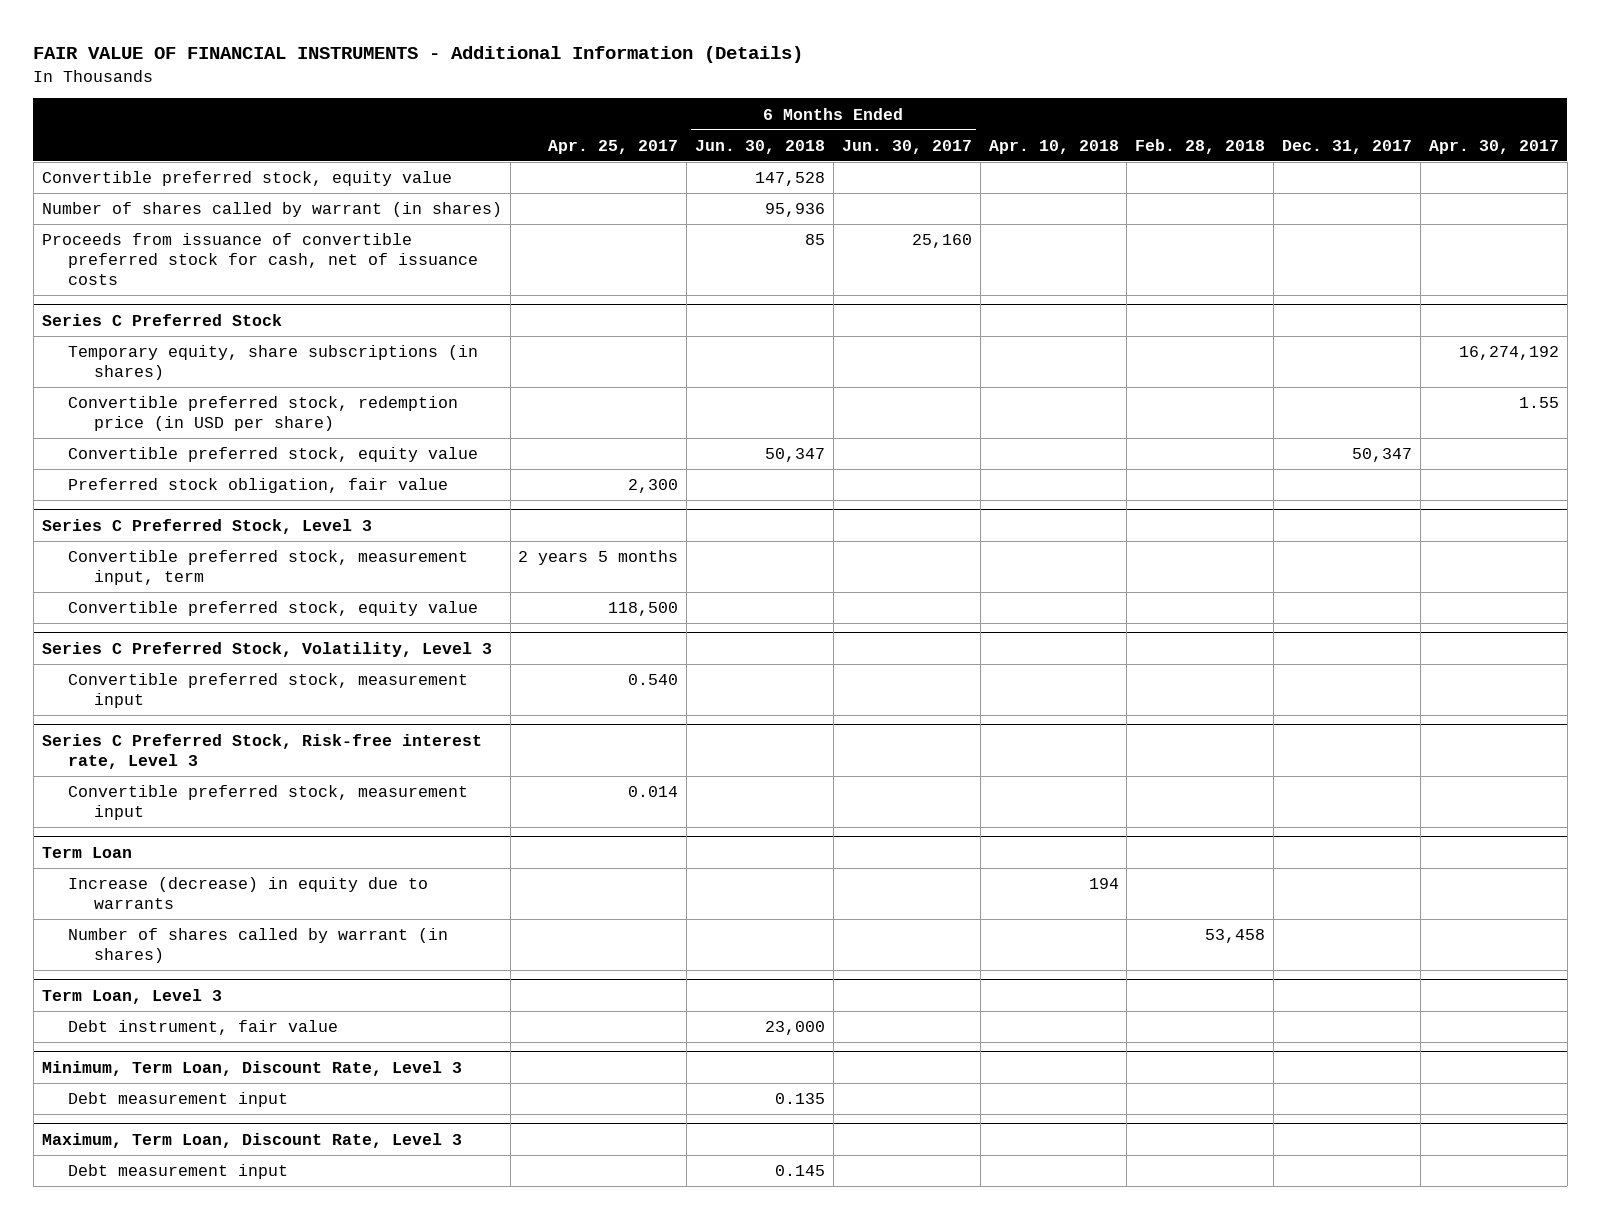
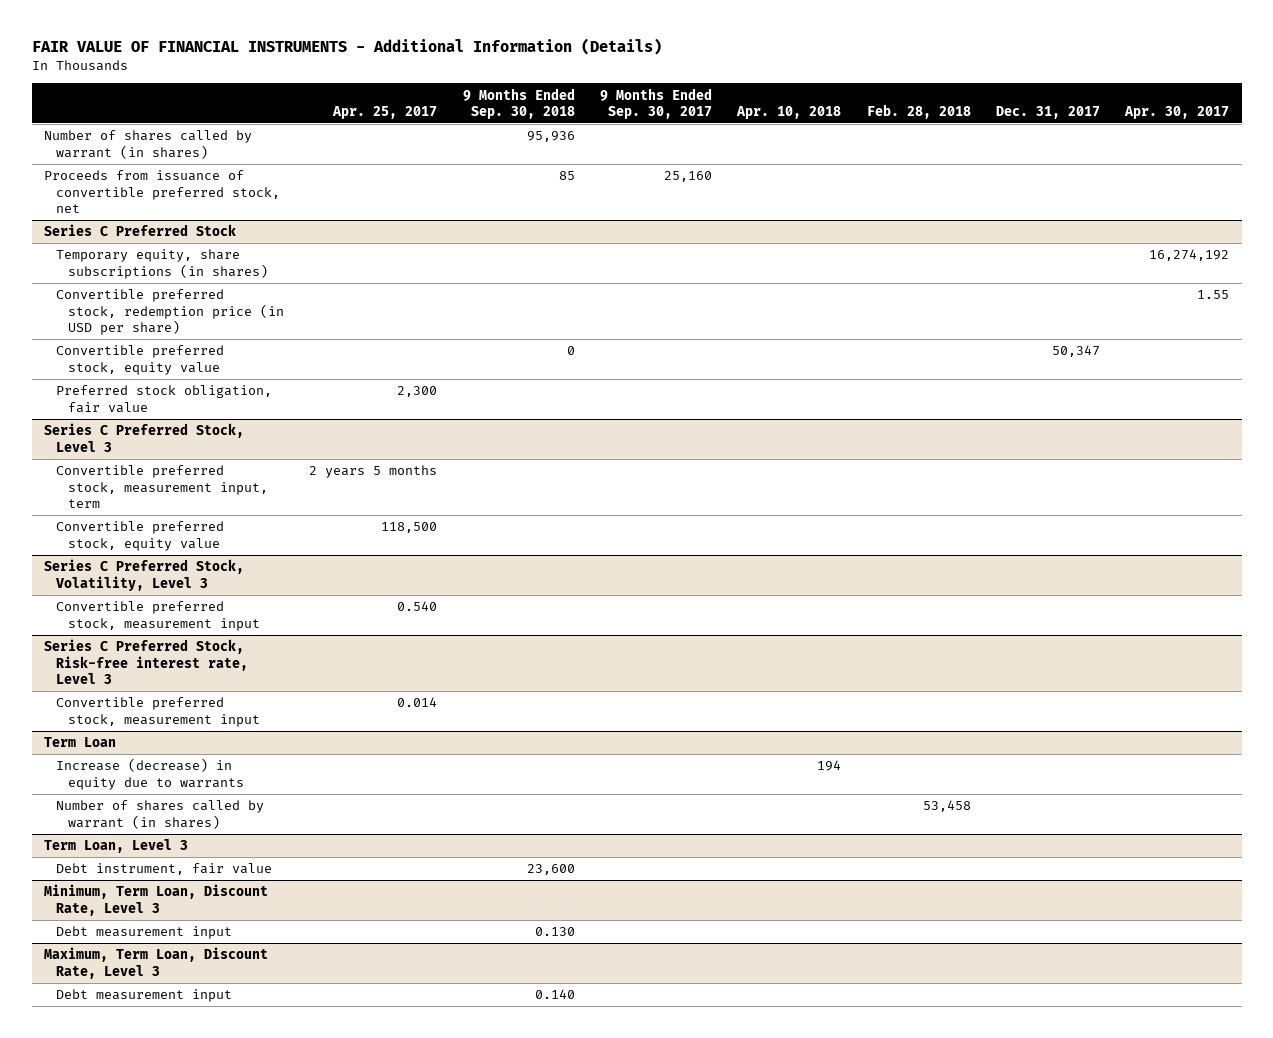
- | Apr. 25, 2017 | 6 Months Ended Jun. 30, 2018 | 6 Months Ended Jun. 30, 2017 | Apr. 10, 2018 | Feb. 28, 2018 | Dec. 31, 2017 | Apr. 30, 2017
+ | Apr. 25, 2017 | 9 Months Ended Sep. 30, 2018 | 9 Months Ended Sep. 30, 2017 | Apr. 10, 2018 | Feb. 28, 2018 | Dec. 31, 2017 | Apr. 30, 2017
- Convertible preferred stock, equity value | | 147,528 | | | | |
- Proceeds from issuance of convertible preferred stock for cash, net of issuance costs | | 85 | 25,160 | | | |
+ Proceeds from issuance of convertible preferred stock, net | | 85 | 25,160 | | | |

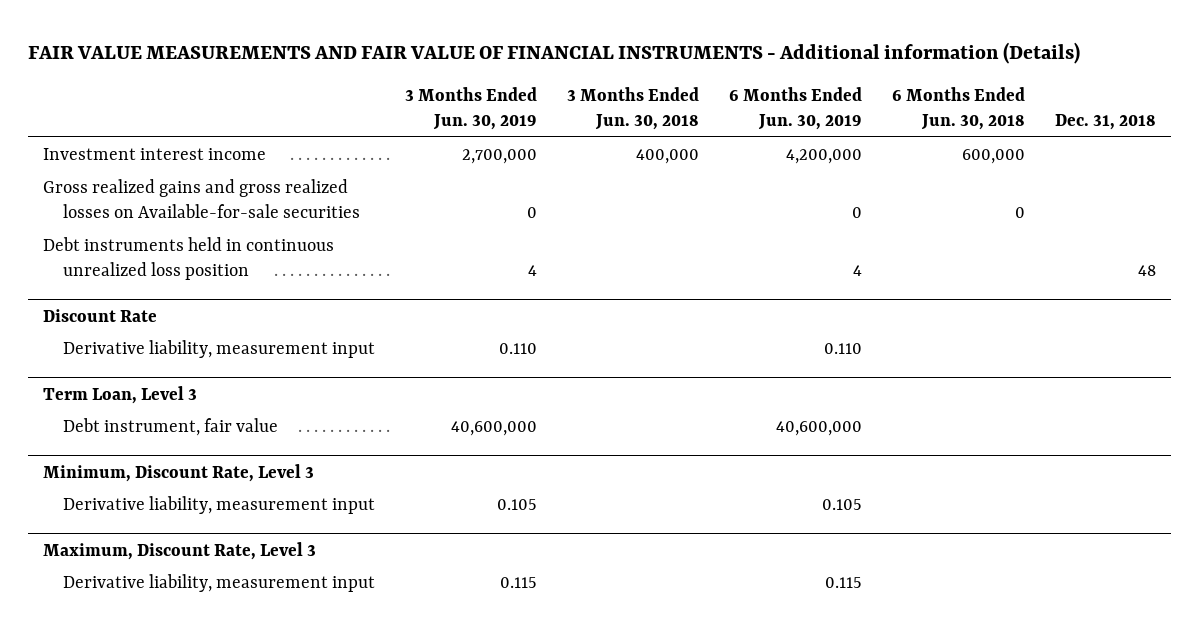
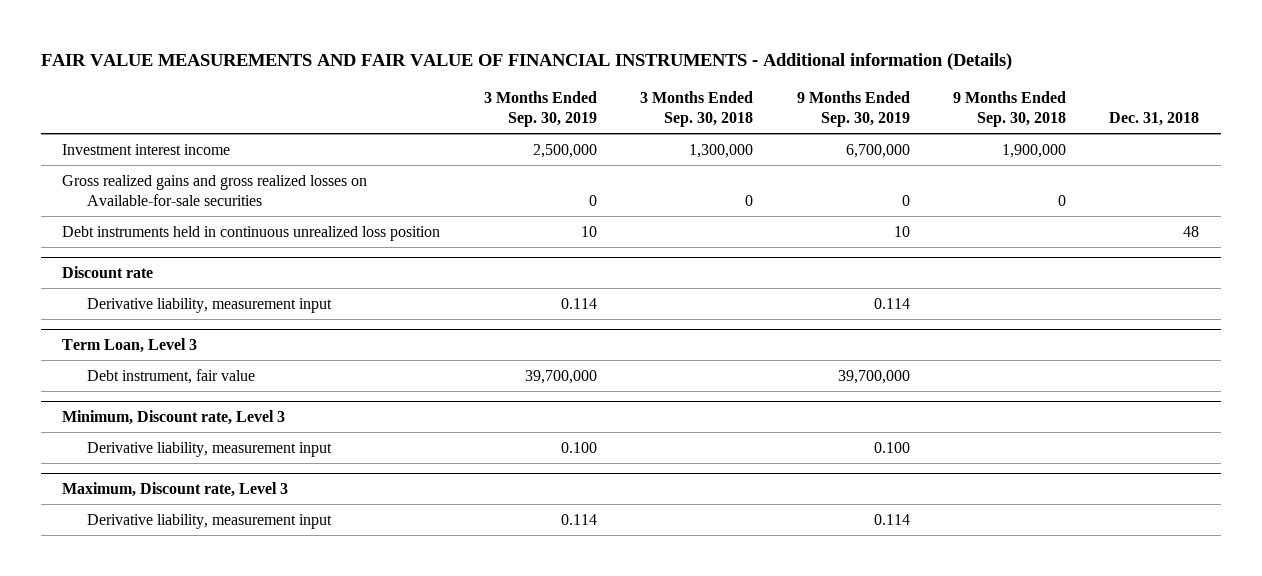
- | 3 Months Ended Jun. 30, 2019 | 3 Months Ended Jun. 30, 2018 | 6 Months Ended Jun. 30, 2019 | 6 Months Ended Jun. 30, 2018 | Dec. 31, 2018
+ | 3 Months Ended Sep. 30, 2019 | 3 Months Ended Sep. 30, 2018 | 9 Months Ended Sep. 30, 2019 | 9 Months Ended Sep. 30, 2018 | Dec. 31, 2018
- Discount Rate
+ Discount rate
- Minimum, Discount Rate, Level 3
+ Minimum, Discount rate, Level 3
- Maximum, Discount Rate, Level 3
+ Maximum, Discount rate, Level 3

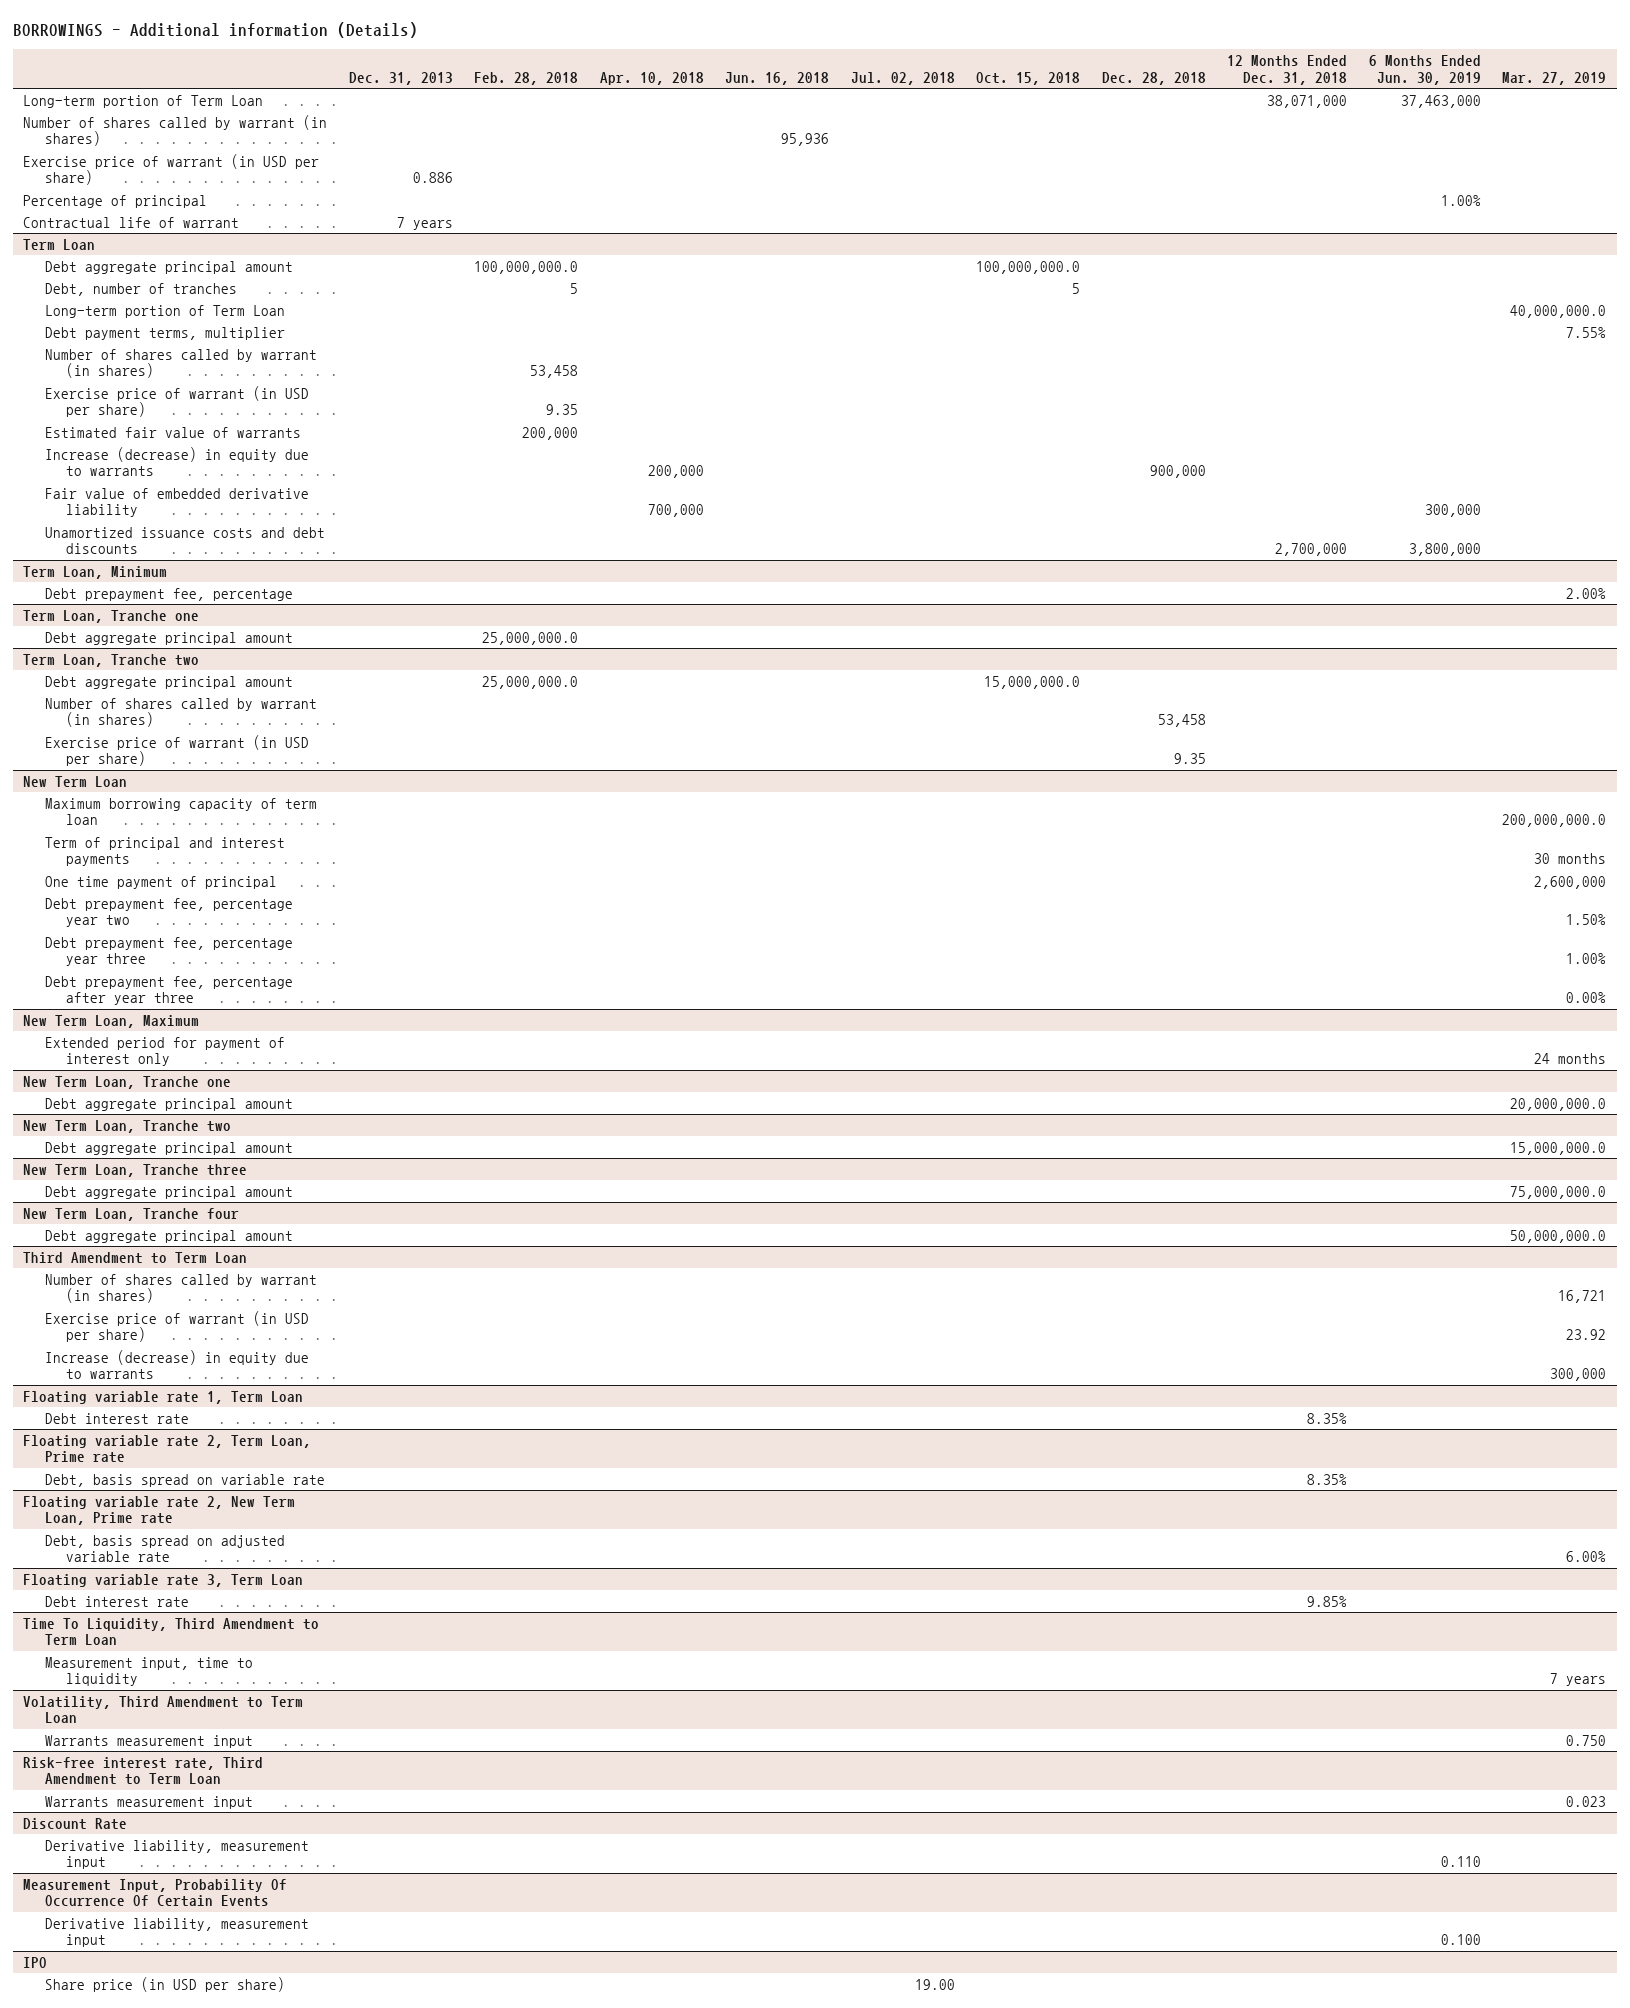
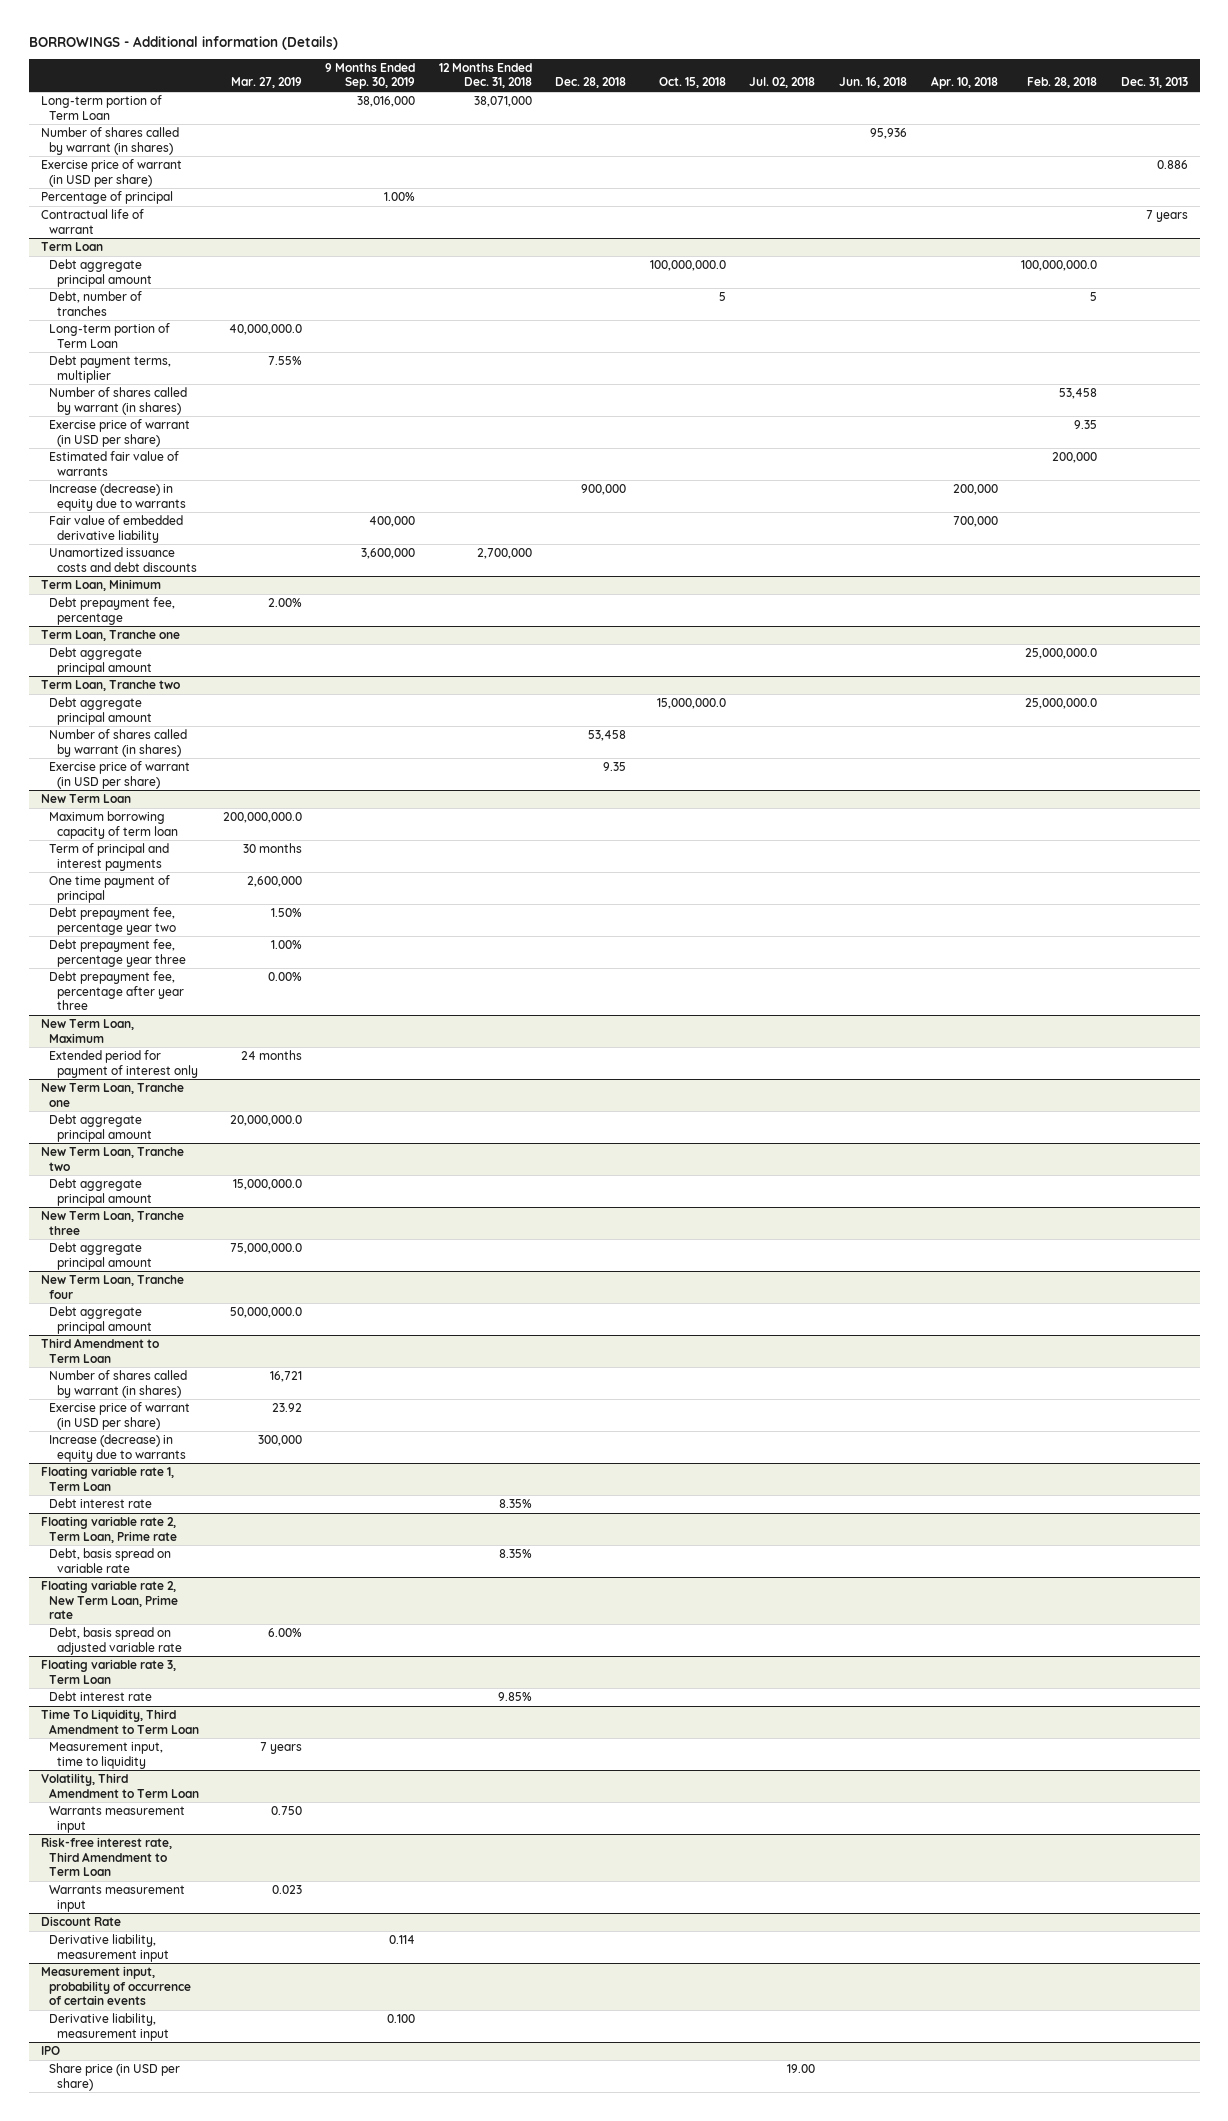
- | Dec. 31, 2013 | Feb. 28, 2018 | Apr. 10, 2018 | Jun. 16, 2018 | Jul. 02, 2018 | Oct. 15, 2018 | Dec. 28, 2018 | 12 Months Ended Dec. 31, 2018 | 6 Months Ended Jun. 30, 2019 | Mar. 27, 2019
+ | Mar. 27, 2019 | 9 Months Ended Sep. 30, 2019 | 12 Months Ended Dec. 31, 2018 | Dec. 28, 2018 | Oct. 15, 2018 | Jul. 02, 2018 | Jun. 16, 2018 | Apr. 10, 2018 | Feb. 28, 2018 | Dec. 31, 2013
- Measurement Input, Probability Of Occurrence Of Certain Events
+ Measurement input, probability of occurrence of certain events

